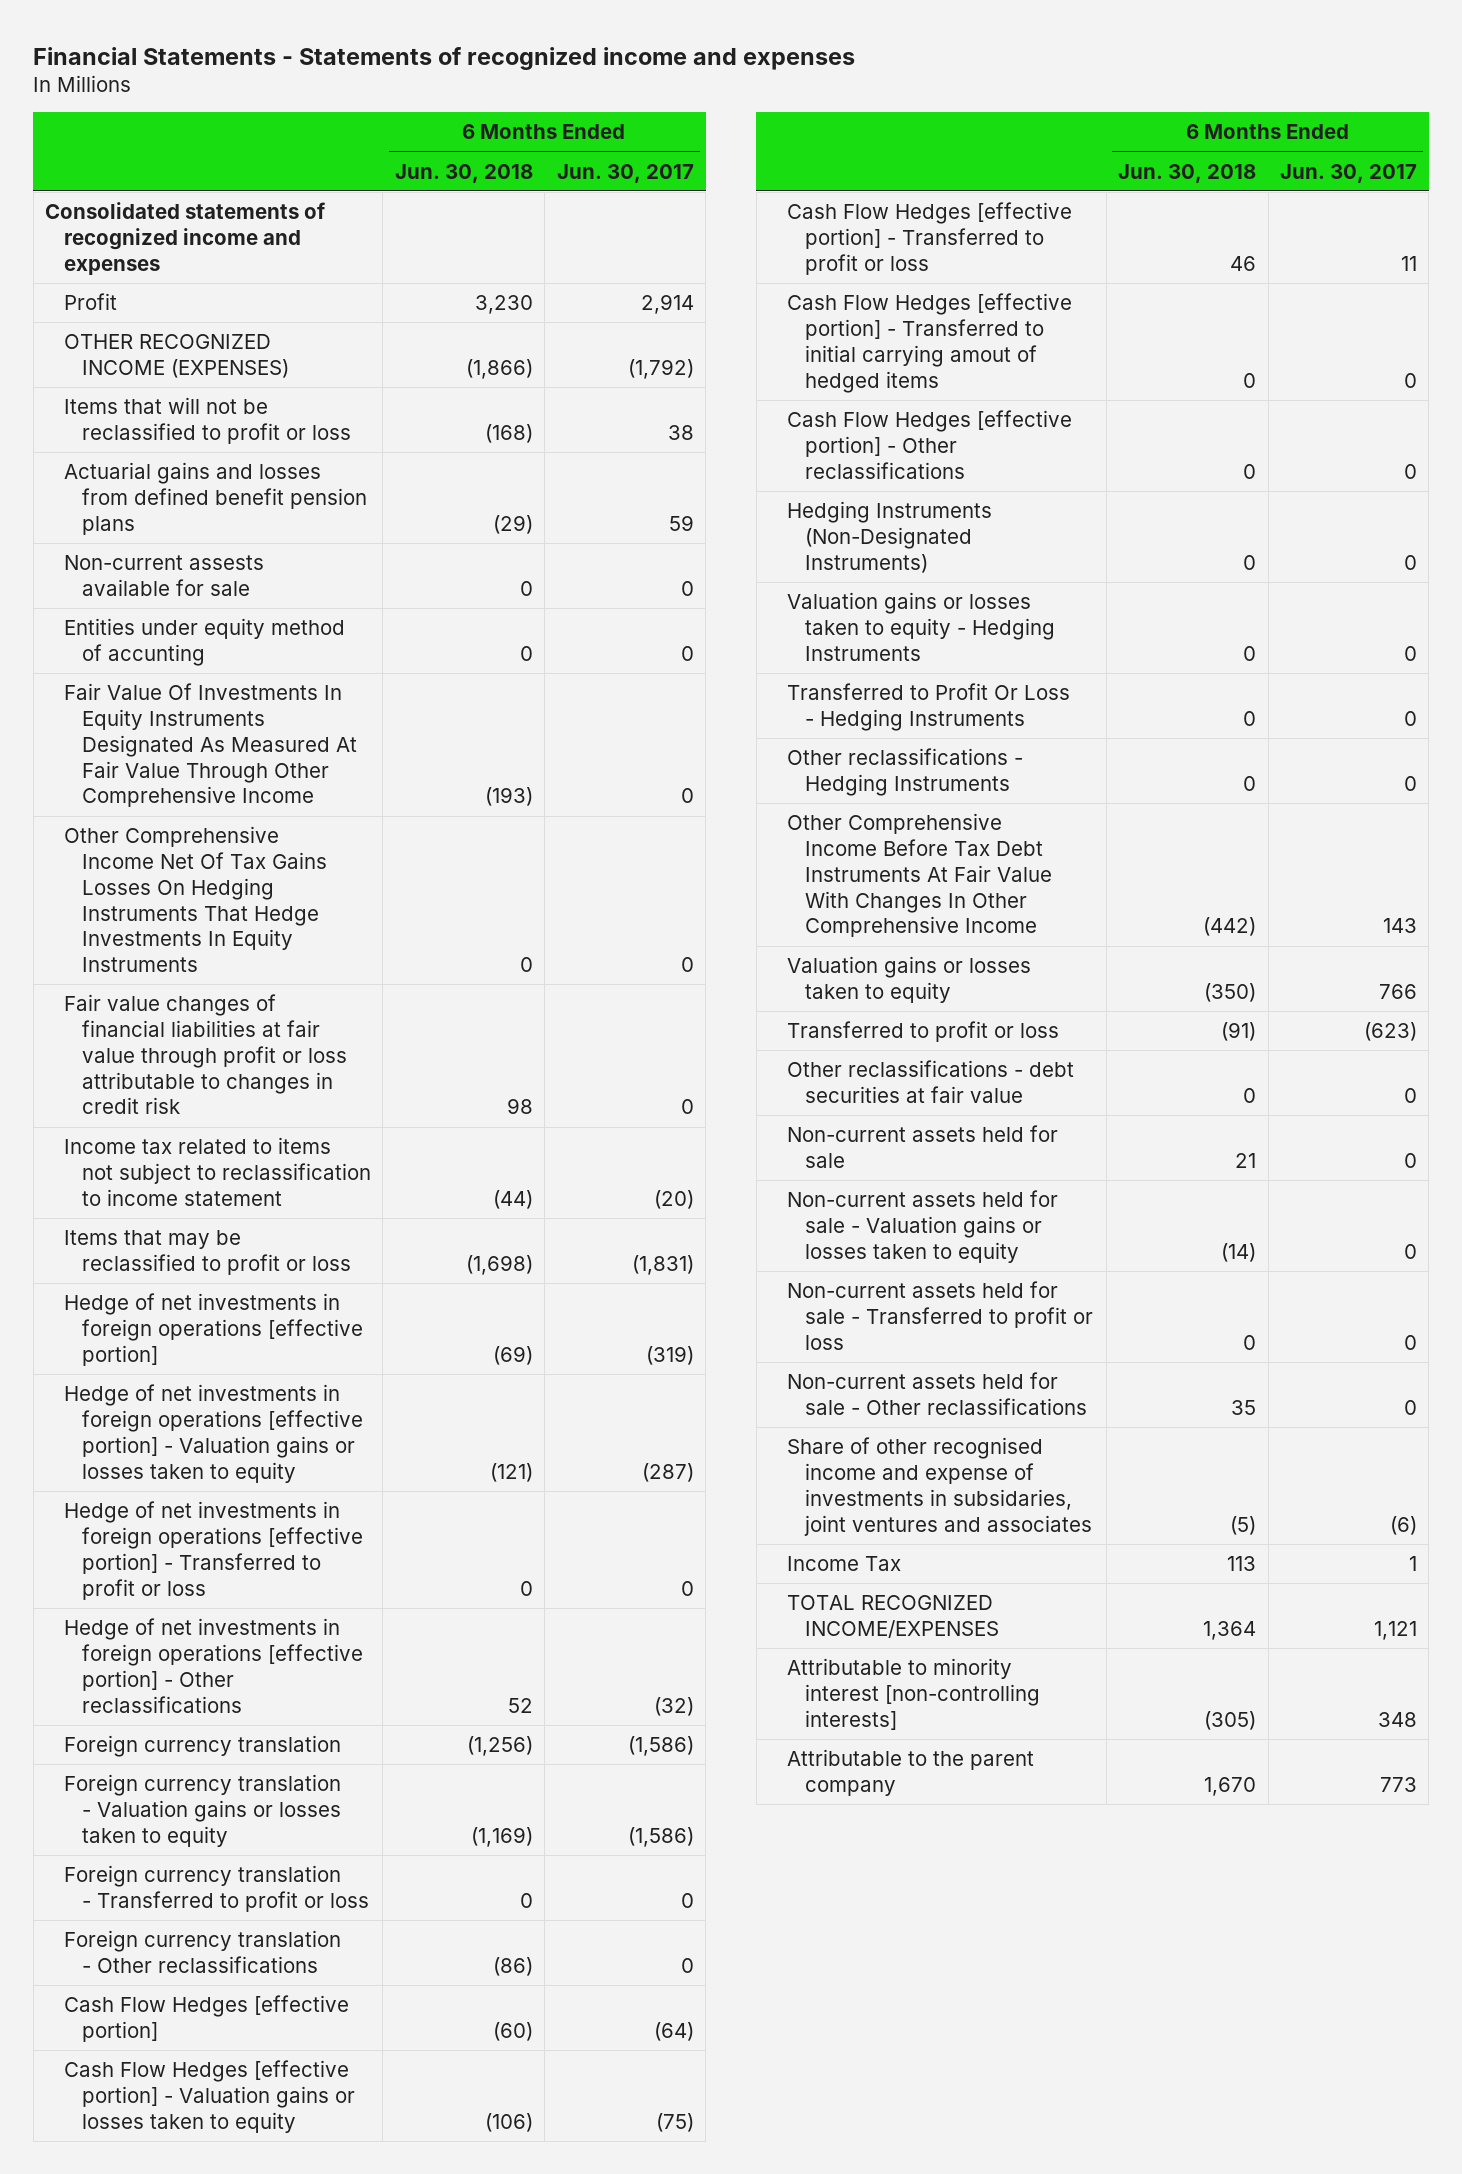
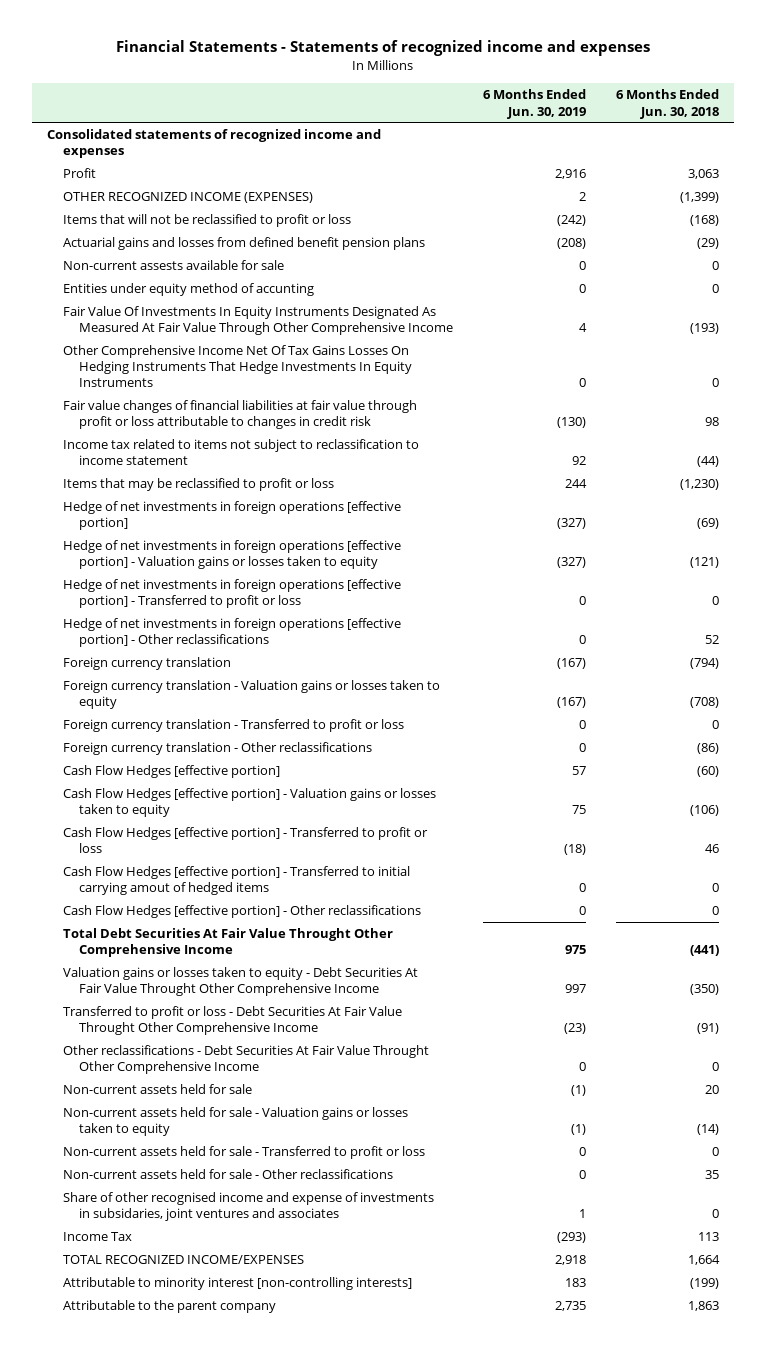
- | 6 Months Ended Jun. 30, 2018 | 6 Months Ended Jun. 30, 2017
+ | 6 Months Ended Jun. 30, 2019 | 6 Months Ended Jun. 30, 2018
- Profit | 3,230 | 2,914
- OTHER RECOGNIZED INCOME (EXPENSES) | (1,866) | (1,792)
+ Profit | 2,916 | 3,063
+ OTHER RECOGNIZED INCOME (EXPENSES) | 2 | (1,399)
- Items that may be reclassified to profit or loss | (1,698) | (1,831)
+ Items that may be reclassified to profit or loss | 244 | (1,230)
- Foreign currency translation | (1,256) | (1,586)
- Foreign currency translation - Valuation gains or losses taken to equity | (1,169) | (1,586)
+ Foreign currency translation | (167) | (794)
+ Foreign currency translation - Valuation gains or losses taken to equity | (167) | (708)
- Hedging Instruments (Non-Designated Instruments) | 0 | 0
- Valuation gains or losses taken to equity - Hedging Instruments | 0 | 0
- Transferred to Profit Or Loss - Hedging Instruments | 0 | 0
- Other reclassifications - Hedging Instruments | 0 | 0
- Other Comprehensive Income Before Tax Debt Instruments At Fair Value With Changes In Other Comprehensive Income | (442) | 143
- Valuation gains or losses taken to equity | (350) | 766
- Transferred to profit or loss | (91) | (623)
- Other reclassifications - debt securities at fair value | 0 | 0
- Non-current assets held for sale | 21 | 0
+ Total Debt Securities At Fair Value Throught Other Comprehensive Income | 975 | (441)
+ Valuation gains or losses taken to equity - Debt Securities At Fair Value Throught Other Comprehensive Income | 997 | (350)
+ Transferred to profit or loss - Debt Securities At Fair Value Throught Other Comprehensive Income | (23) | (91)
+ Other reclassifications - Debt Securities At Fair Value Throught Other Comprehensive Income | 0 | 0
+ Non-current assets held for sale | (1) | 20
- Share of other recognised income and expense of investments in subsidaries, joint ventures and associates | (5) | (6)
+ Share of other recognised income and expense of investments in subsidaries, joint ventures and associates | 1 | 0
- TOTAL RECOGNIZED INCOME/EXPENSES | 1,364 | 1,121
- Attributable to minority interest [non-controlling interests] | (305) | 348
- Attributable to the parent company | 1,670 | 773
+ TOTAL RECOGNIZED INCOME/EXPENSES | 2,918 | 1,664
+ Attributable to minority interest [non-controlling interests] | 183 | (199)
+ Attributable to the parent company | 2,735 | 1,863

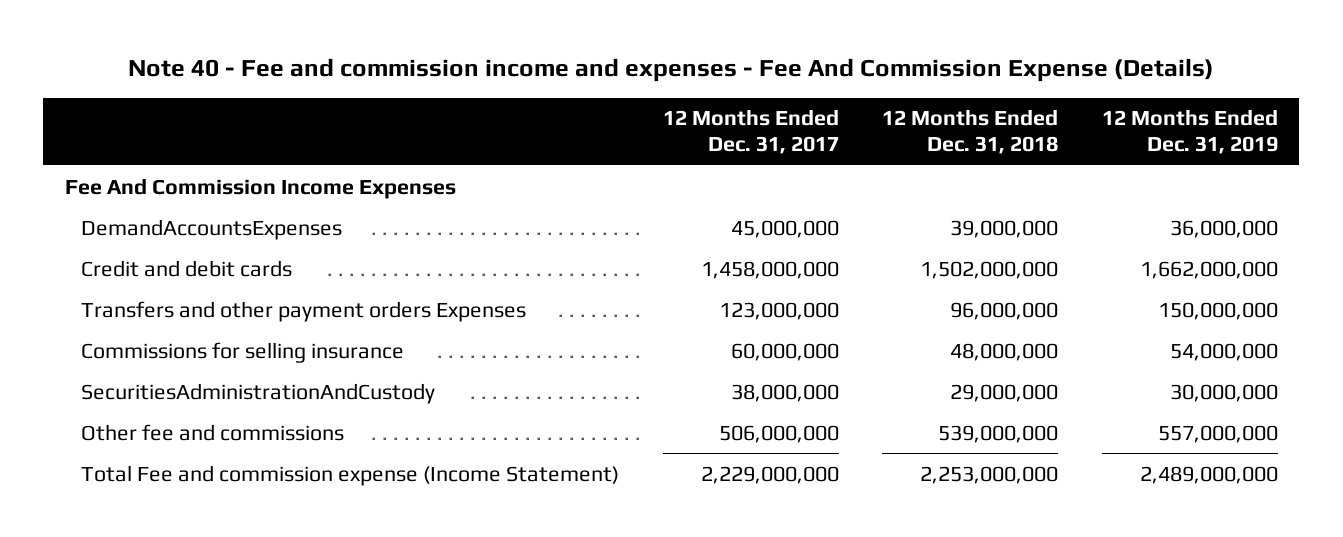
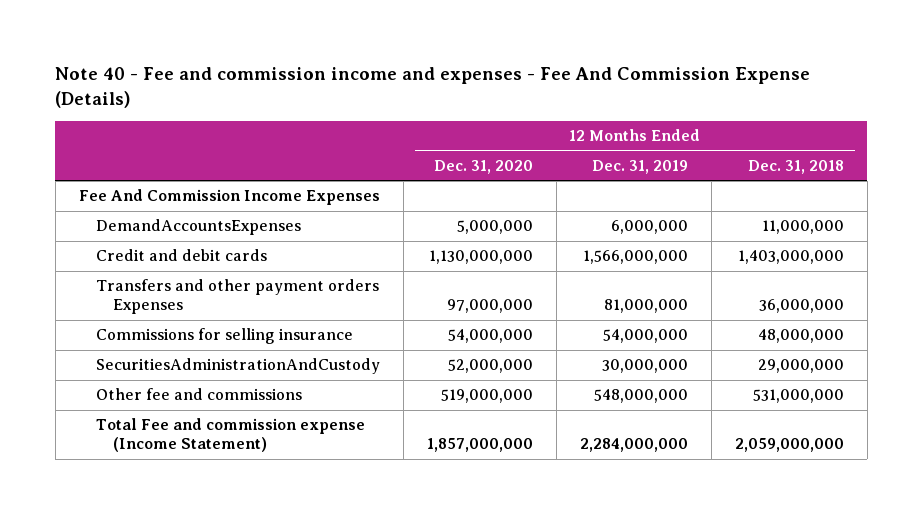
- | 12 Months Ended Dec. 31, 2017 | 12 Months Ended Dec. 31, 2018 | 12 Months Ended Dec. 31, 2019
+ | 12 Months Ended Dec. 31, 2020 | 12 Months Ended Dec. 31, 2019 | 12 Months Ended Dec. 31, 2018
- DemandAccountsExpenses | 45,000,000 | 39,000,000 | 36,000,000
- Credit and debit cards | 1,458,000,000 | 1,502,000,000 | 1,662,000,000
- Transfers and other payment orders Expenses | 123,000,000 | 96,000,000 | 150,000,000
+ DemandAccountsExpenses | 5,000,000 | 6,000,000 | 11,000,000
+ Credit and debit cards | 1,130,000,000 | 1,566,000,000 | 1,403,000,000
+ Transfers and other payment orders Expenses | 97,000,000 | 81,000,000 | 36,000,000
- Other fee and commissions | 506,000,000 | 539,000,000 | 557,000,000
- Total Fee and commission expense (Income Statement) | 2,229,000,000 | 2,253,000,000 | 2,489,000,000
+ Other fee and commissions | 519,000,000 | 548,000,000 | 531,000,000
+ Total Fee and commission expense (Income Statement) | 1,857,000,000 | 2,284,000,000 | 2,059,000,000

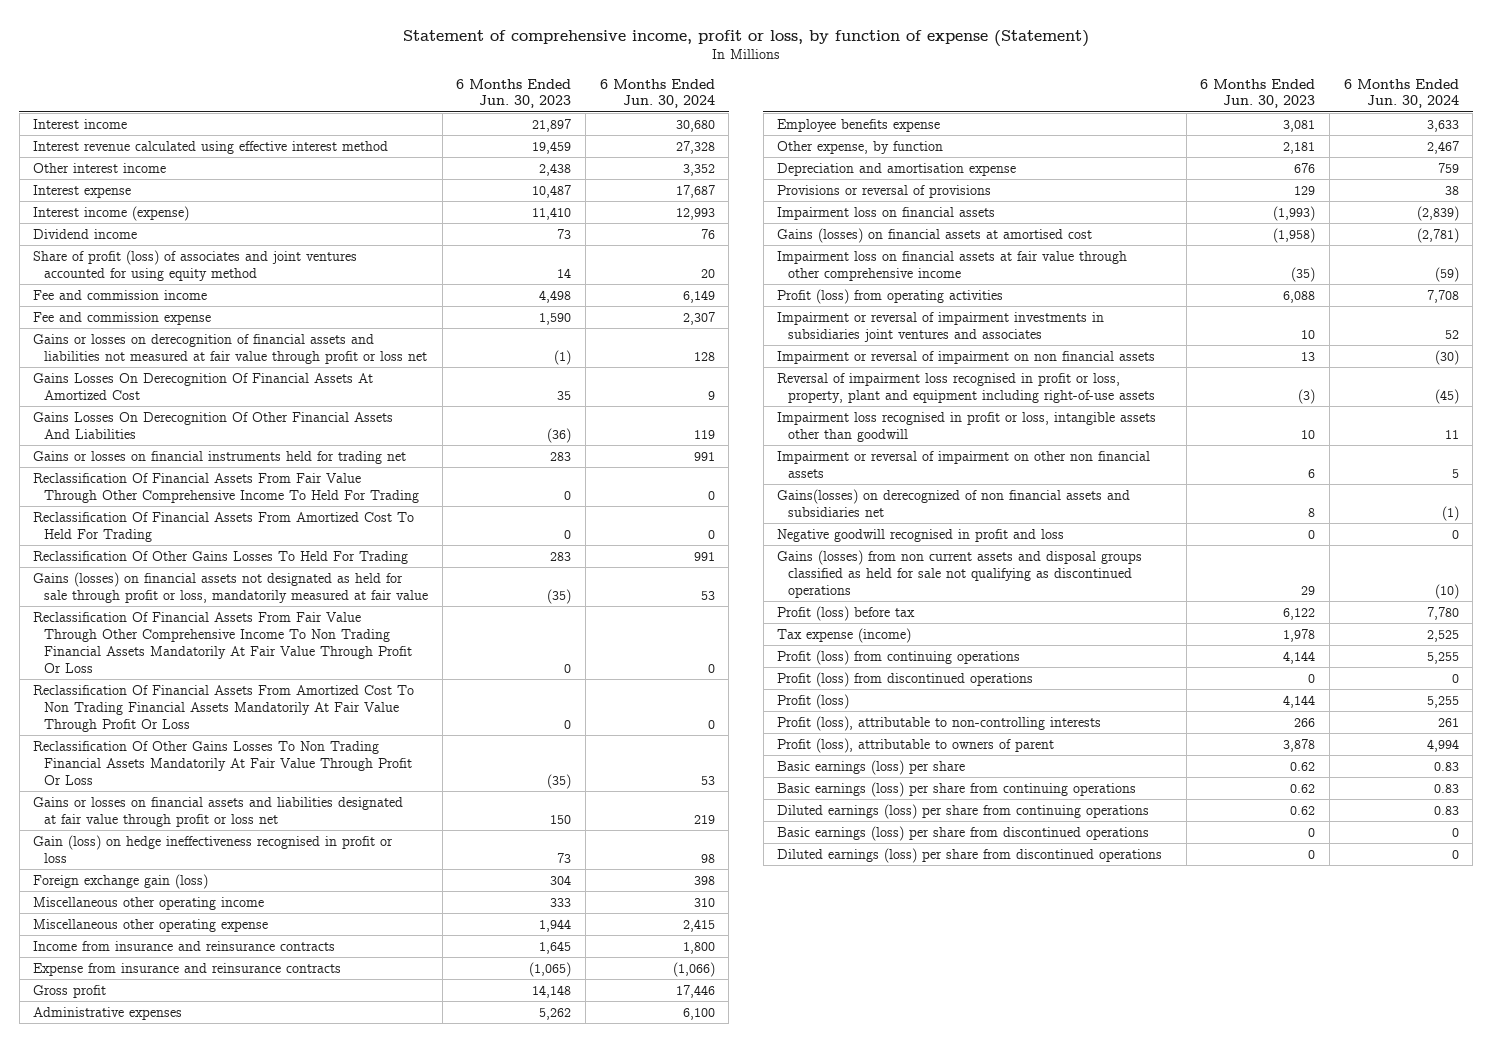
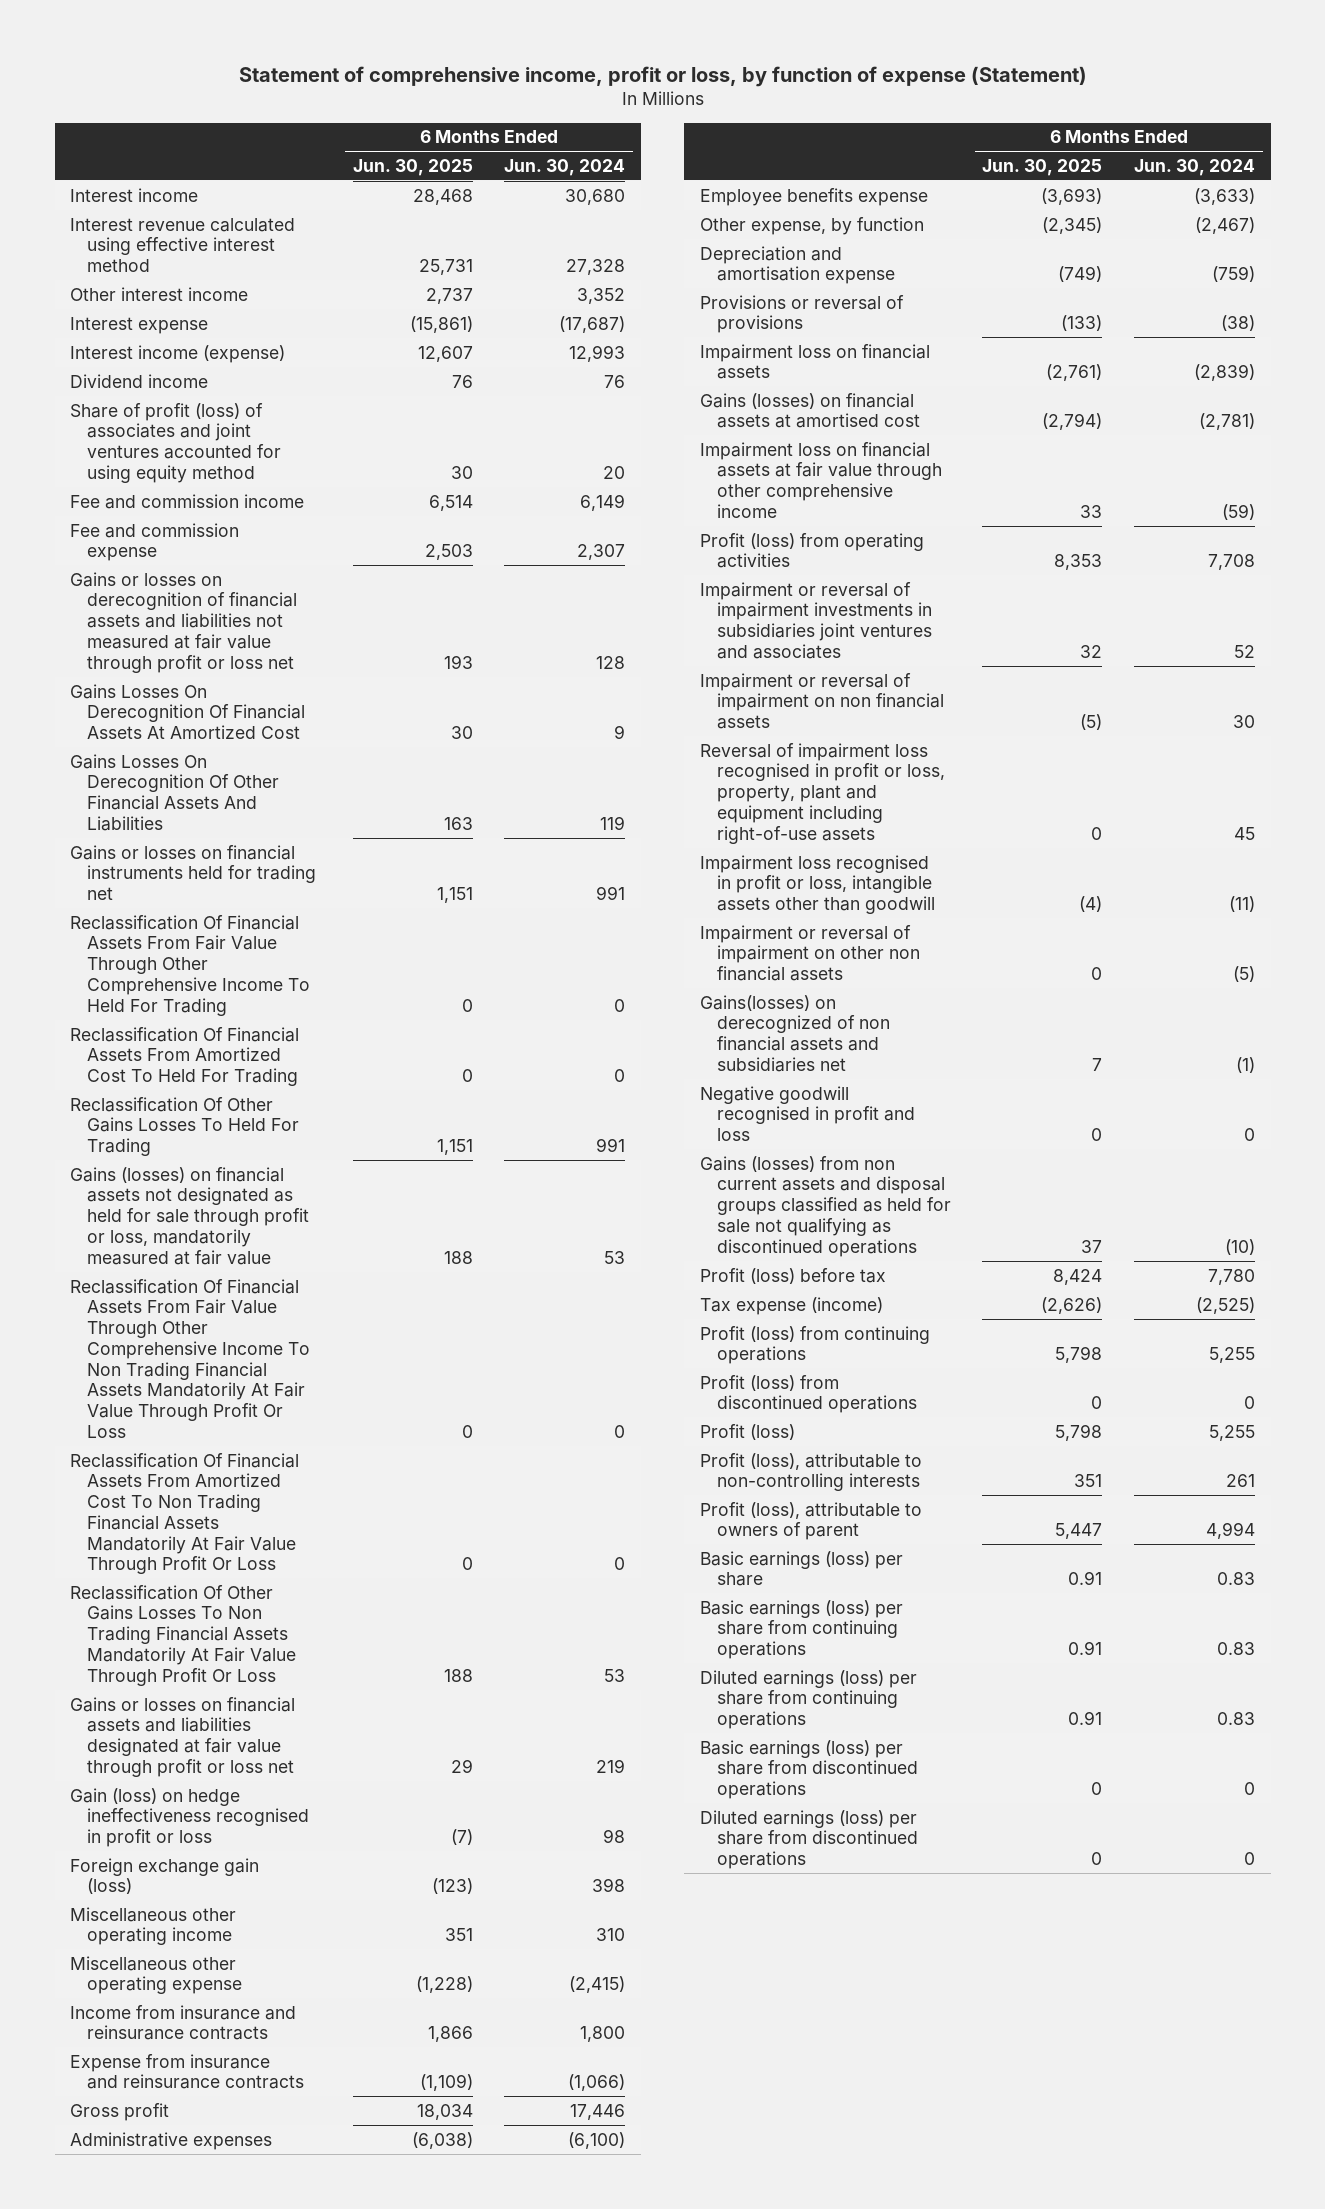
- | 6 Months Ended Jun. 30, 2023 | 6 Months Ended Jun. 30, 2024
+ | 6 Months Ended Jun. 30, 2025 | 6 Months Ended Jun. 30, 2024
- Interest expense | 10,487 | 17,687
+ Interest expense | (15,861) | (17,687)
- Miscellaneous other operating expense | 1,944 | 2,415
+ Miscellaneous other operating expense | (1,228) | (2,415)
- Administrative expenses | 5,262 | 6,100
- Employee benefits expense | 3,081 | 3,633
- Other expense, by function | 2,181 | 2,467
- Depreciation and amortisation expense | 676 | 759
- Provisions or reversal of provisions | 129 | 38
+ Administrative expenses | (6,038) | (6,100)
+ Employee benefits expense | (3,693) | (3,633)
+ Other expense, by function | (2,345) | (2,467)
+ Depreciation and amortisation expense | (749) | (759)
+ Provisions or reversal of provisions | (133) | (38)
- Impairment or reversal of impairment on non financial assets | 13 | (30)
- Reversal of impairment loss recognised in profit or loss, property, plant and equipment including right-of-use assets | (3) | (45)
- Impairment loss recognised in profit or loss, intangible assets other than goodwill | 10 | 11
- Impairment or reversal of impairment on other non financial assets | 6 | 5
+ Impairment or reversal of impairment on non financial assets | (5) | 30
+ Reversal of impairment loss recognised in profit or loss, property, plant and equipment including right-of-use assets | 0 | 45
+ Impairment loss recognised in profit or loss, intangible assets other than goodwill | (4) | (11)
+ Impairment or reversal of impairment on other non financial assets | 0 | (5)
- Tax expense (income) | 1,978 | 2,525
+ Tax expense (income) | (2,626) | (2,525)

